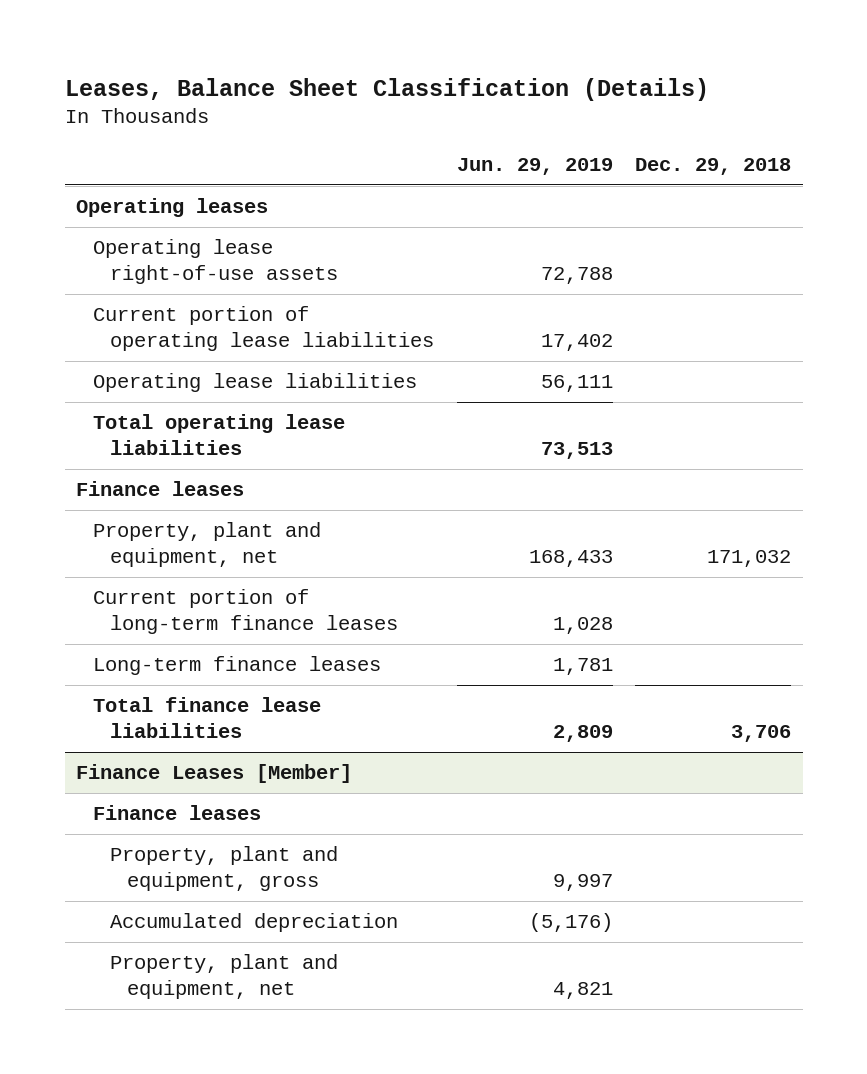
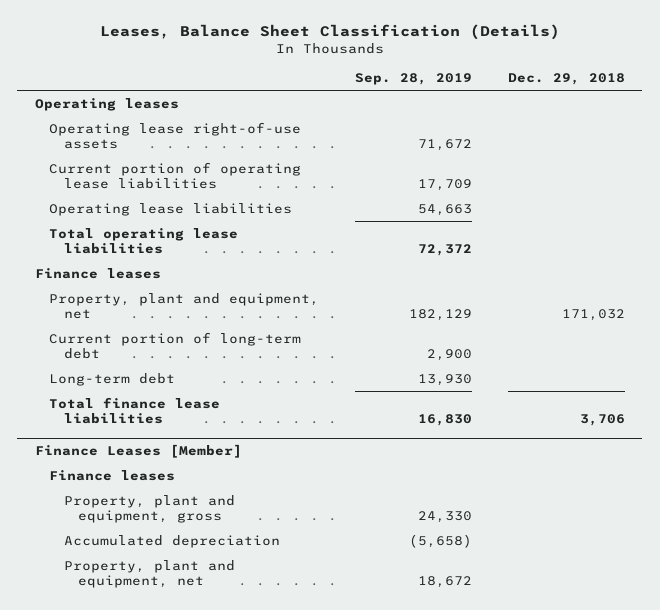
- | Jun. 29, 2019 | Dec. 29, 2018
+ | Sep. 28, 2019 | Dec. 29, 2018
- Current portion of long-term finance leases | 1,028 |
- Long-term finance leases | 1,781 |
+ Current portion of long-term debt | 2,900 |
+ Long-term debt | 13,930 |

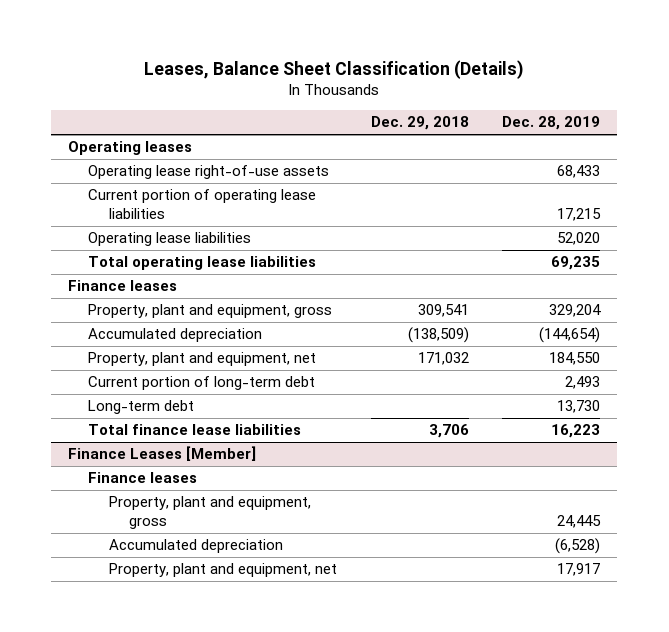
- | Sep. 28, 2019 | Dec. 29, 2018
+ | Dec. 29, 2018 | Dec. 28, 2019
+ Property, plant and equipment, gross | 309,541 | 329,204
+ Accumulated depreciation | (138,509) | (144,654)

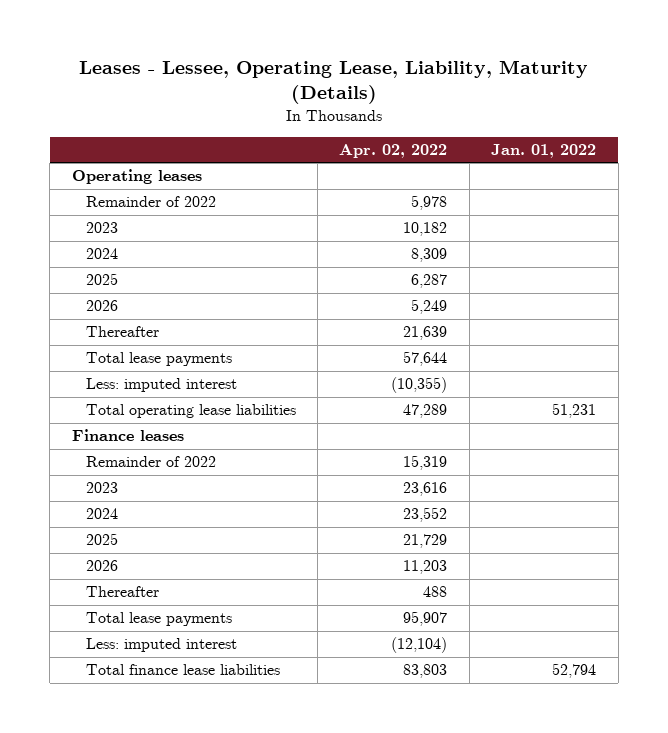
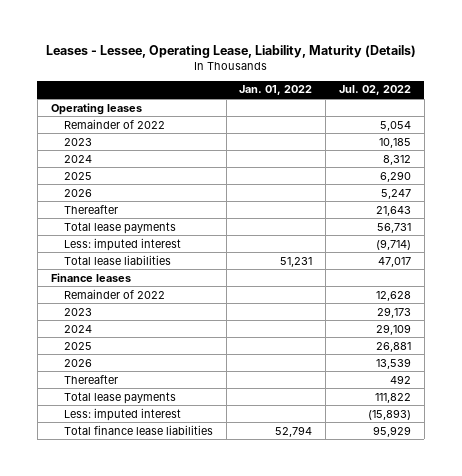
- | Apr. 02, 2022 | Jan. 01, 2022
+ | Jan. 01, 2022 | Jul. 02, 2022
- Total operating lease liabilities | 47,289 | 51,231
+ Total lease liabilities | 51,231 | 47,017

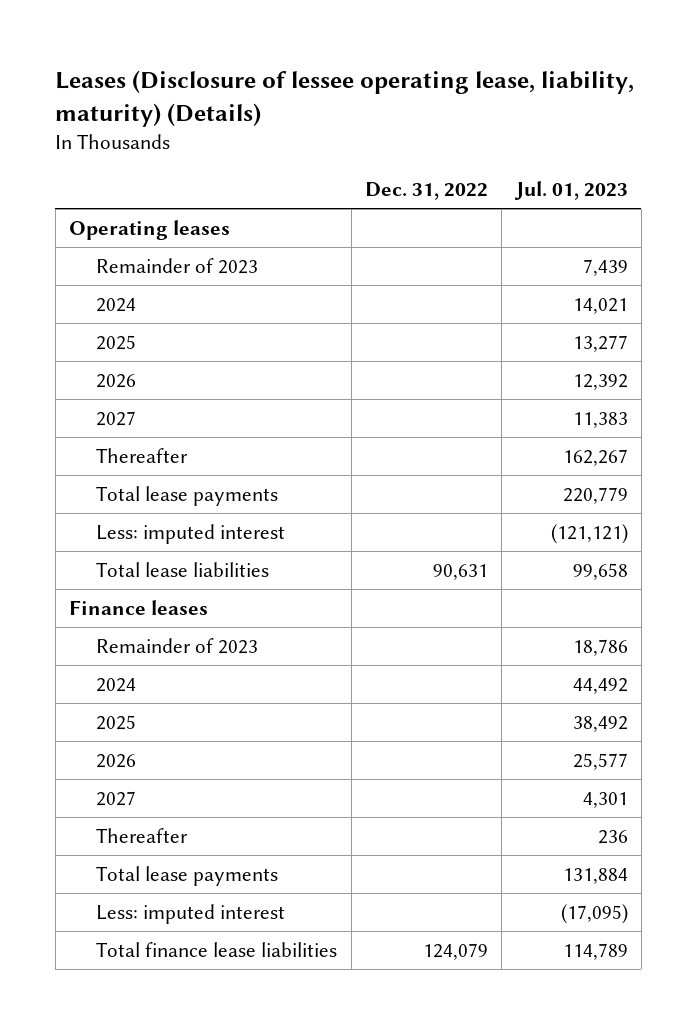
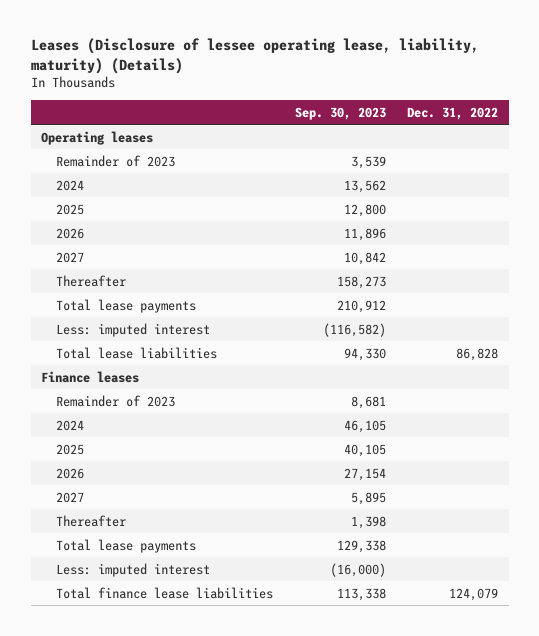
- | Dec. 31, 2022 | Jul. 01, 2023
+ | Sep. 30, 2023 | Dec. 31, 2022
- Total lease liabilities | 90,631 | 99,658
+ Total lease liabilities | 94,330 | 86,828

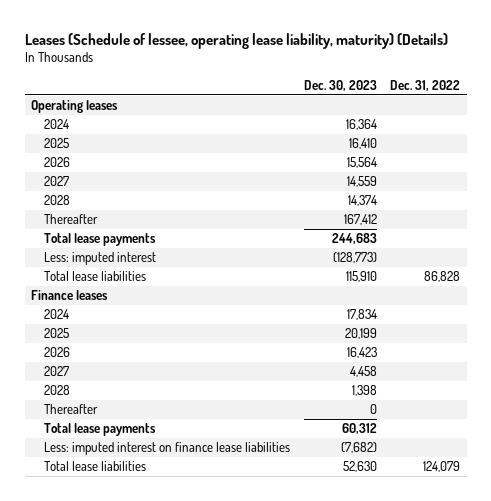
- Leases (Disclosure of lessee operating lease, liability, maturity) (Details)
+ Leases (Schedule of lessee, operating lease liability, maturity) (Details)
- | Sep. 30, 2023 | Dec. 31, 2022
+ | Dec. 30, 2023 | Dec. 31, 2022
- Remainder of 2023 | 3,539 |
+ 2028 | 14,374 |
- Remainder of 2023 | 8,681 |
+ 2028 | 1,398 |
- Less: imputed interest | (16,000) |
- Total finance lease liabilities | 113,338 | 124,079
+ Less: imputed interest on finance lease liabilities | (7,682) |
+ Total lease liabilities | 52,630 | 124,079

